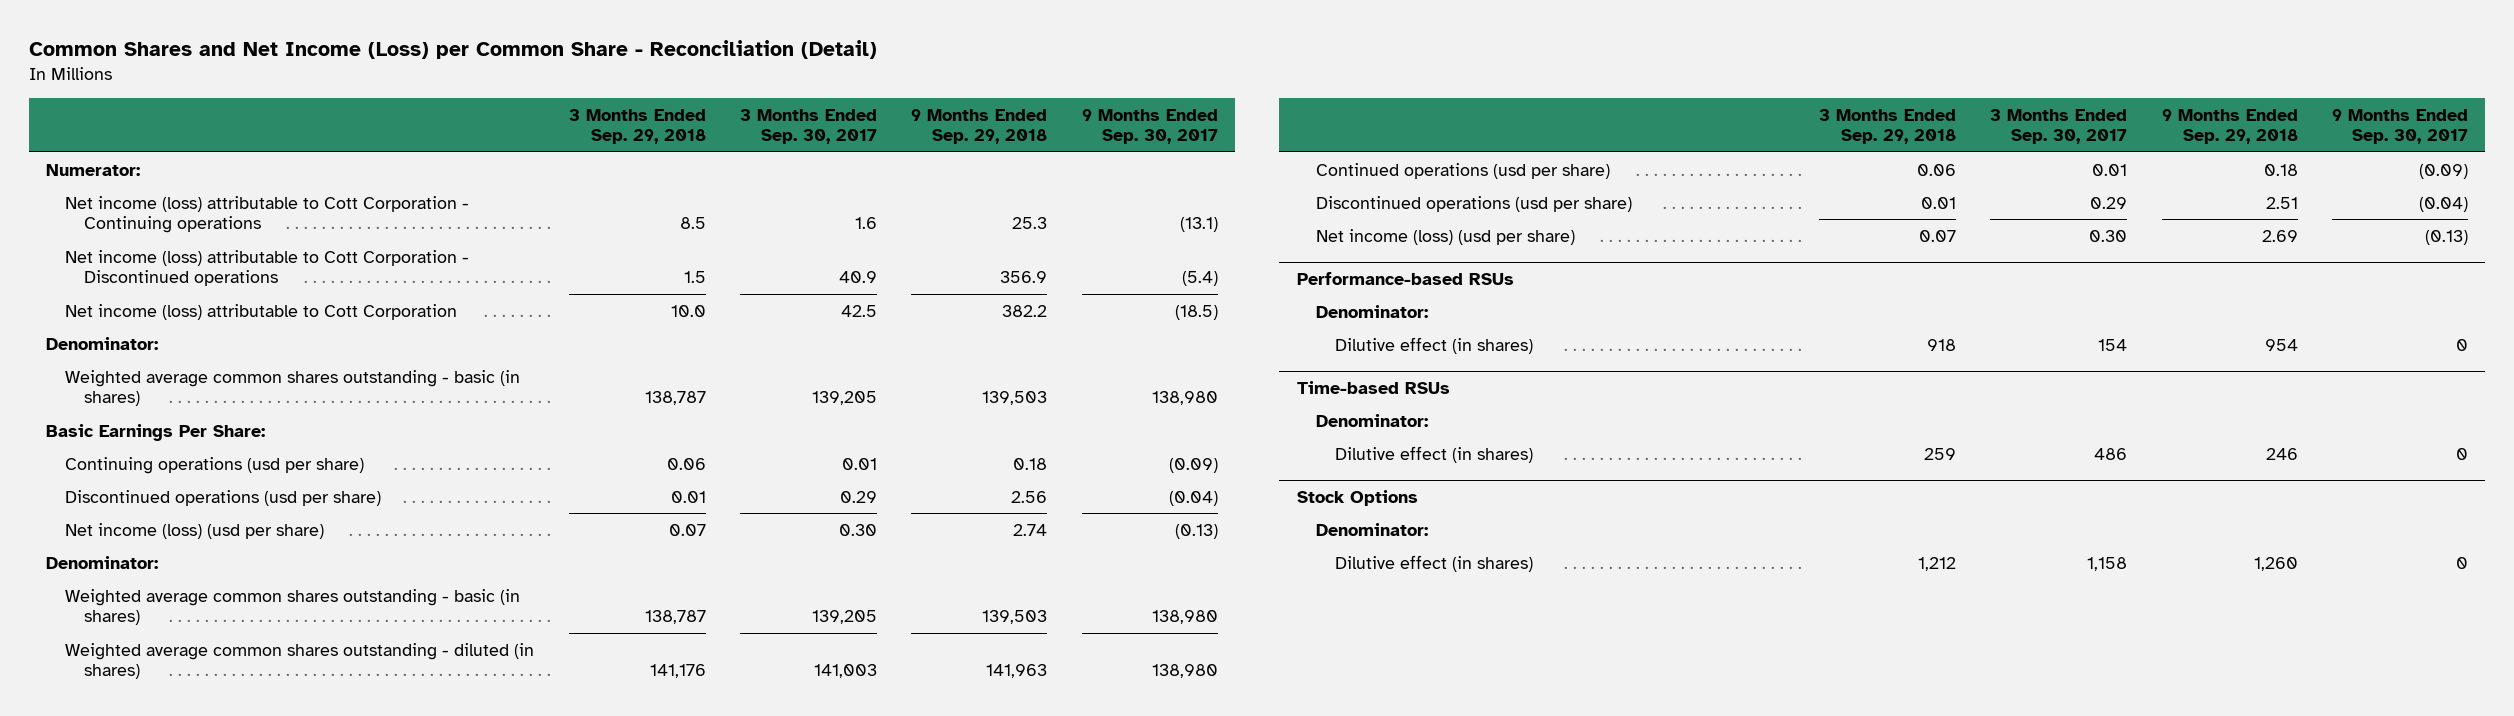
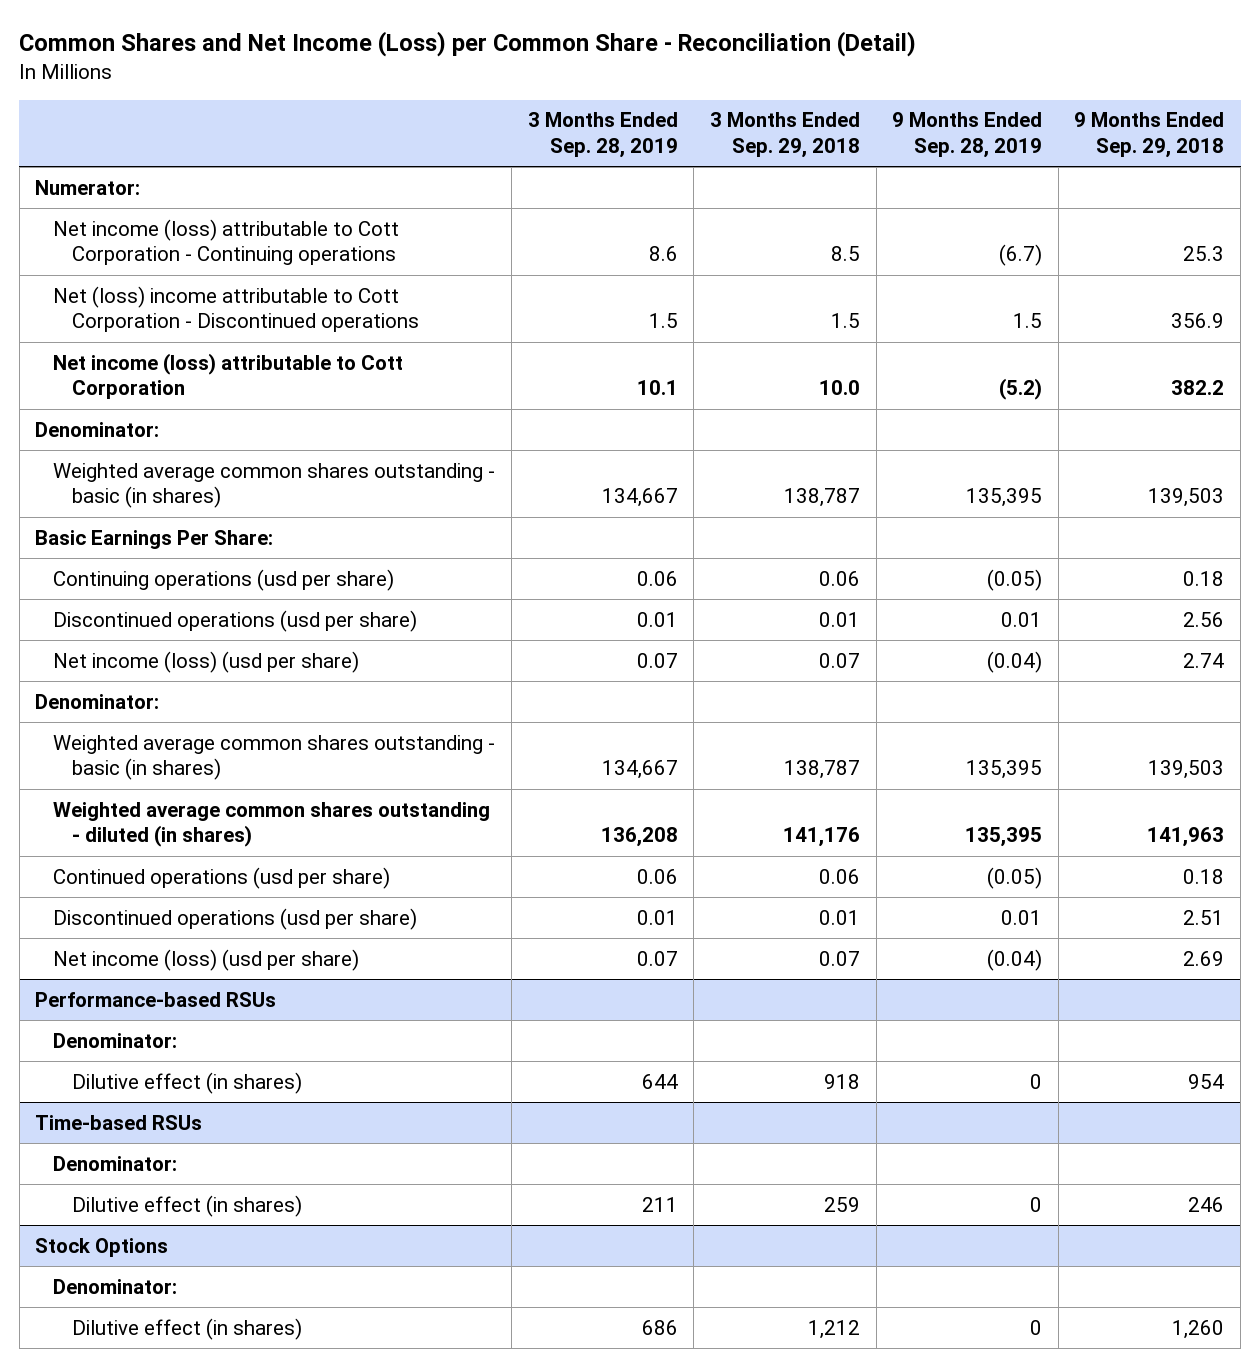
- | 3 Months Ended Sep. 29, 2018 | 3 Months Ended Sep. 30, 2017 | 9 Months Ended Sep. 29, 2018 | 9 Months Ended Sep. 30, 2017
+ | 3 Months Ended Sep. 28, 2019 | 3 Months Ended Sep. 29, 2018 | 9 Months Ended Sep. 28, 2019 | 9 Months Ended Sep. 29, 2018
- Net income (loss) attributable to Cott Corporation - Discontinued operations | 1.5 | 40.9 | 356.9 | (5.4)
+ Net (loss) income attributable to Cott Corporation - Discontinued operations | 1.5 | 1.5 | 1.5 | 356.9

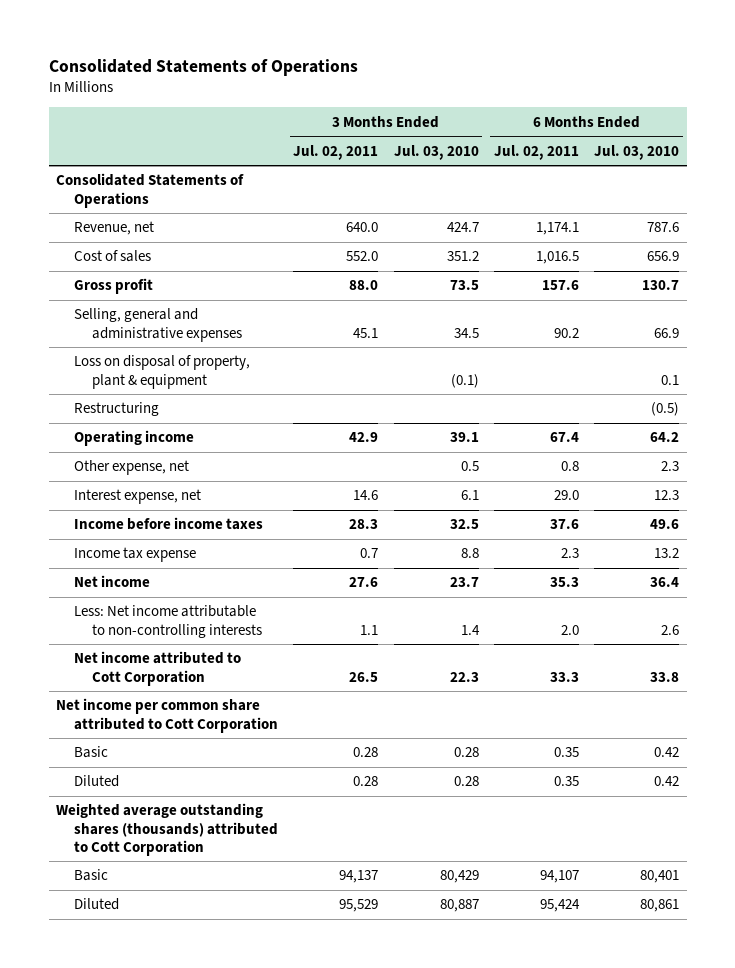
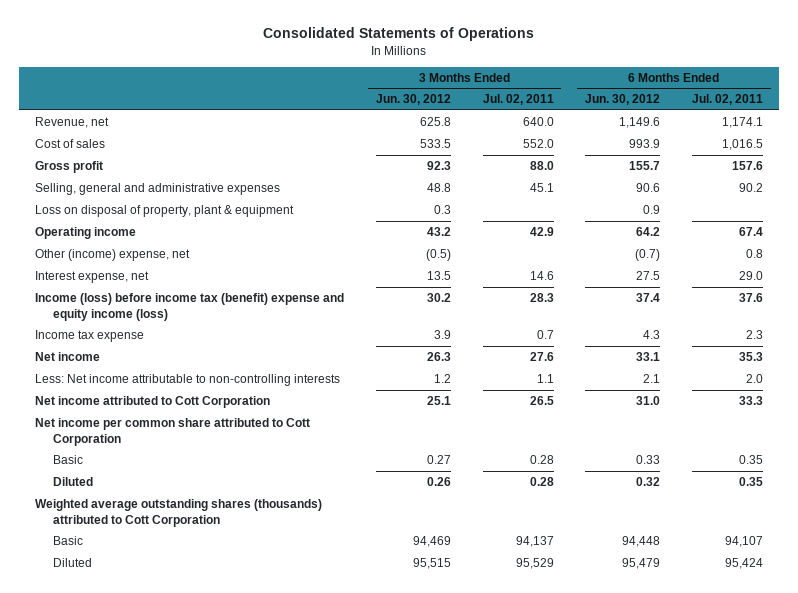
- | 3 Months Ended Jul. 02, 2011 | 3 Months Ended Jul. 03, 2010 | 6 Months Ended Jul. 02, 2011 | 6 Months Ended Jul. 03, 2010
+ | 3 Months Ended Jun. 30, 2012 | 3 Months Ended Jul. 02, 2011 | 6 Months Ended Jun. 30, 2012 | 6 Months Ended Jul. 02, 2011
- Consolidated Statements of Operations
- Restructuring | | | | (0.5)
- Other expense, net | | 0.5 | 0.8 | 2.3
+ Other (income) expense, net | (0.5) | | (0.7) | 0.8
- Income before income taxes | 28.3 | 32.5 | 37.6 | 49.6
+ Income (loss) before income tax (benefit) expense and equity income (loss) | 30.2 | 28.3 | 37.4 | 37.6

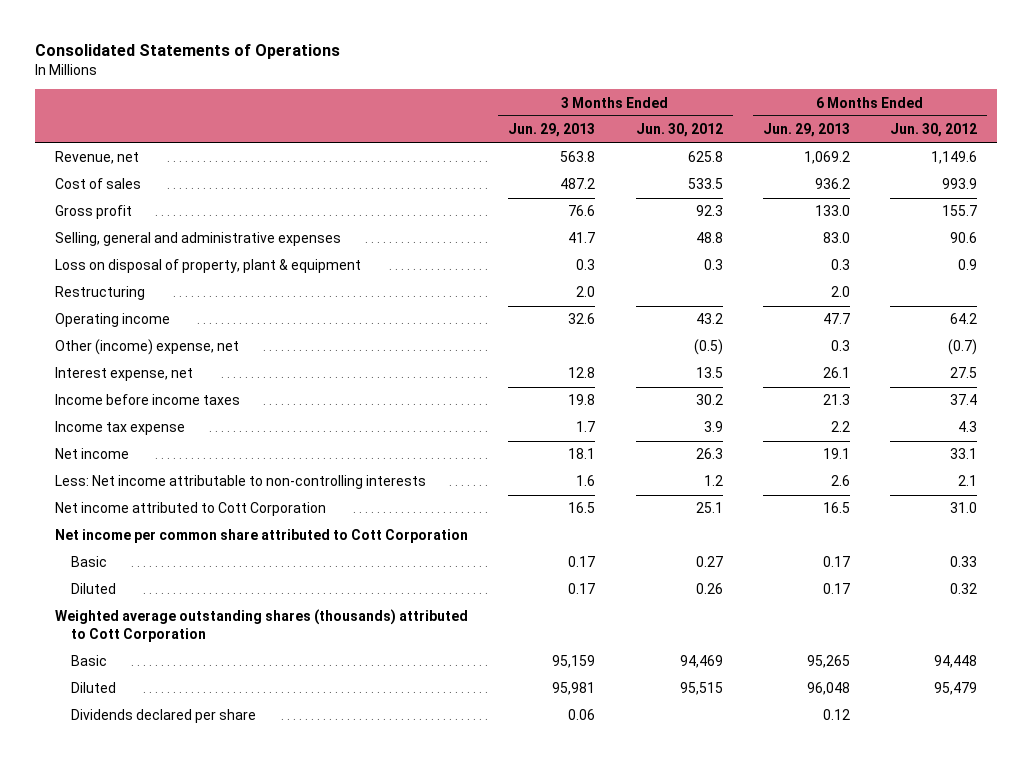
- | 3 Months Ended Jun. 30, 2012 | 3 Months Ended Jul. 02, 2011 | 6 Months Ended Jun. 30, 2012 | 6 Months Ended Jul. 02, 2011
+ | 3 Months Ended Jun. 29, 2013 | 3 Months Ended Jun. 30, 2012 | 6 Months Ended Jun. 29, 2013 | 6 Months Ended Jun. 30, 2012
+ Restructuring | 2.0 | | 2.0 |
- Income (loss) before income tax (benefit) expense and equity income (loss) | 30.2 | 28.3 | 37.4 | 37.6
+ Income before income taxes | 19.8 | 30.2 | 21.3 | 37.4
+ Dividends declared per share | 0.06 | | 0.12 |

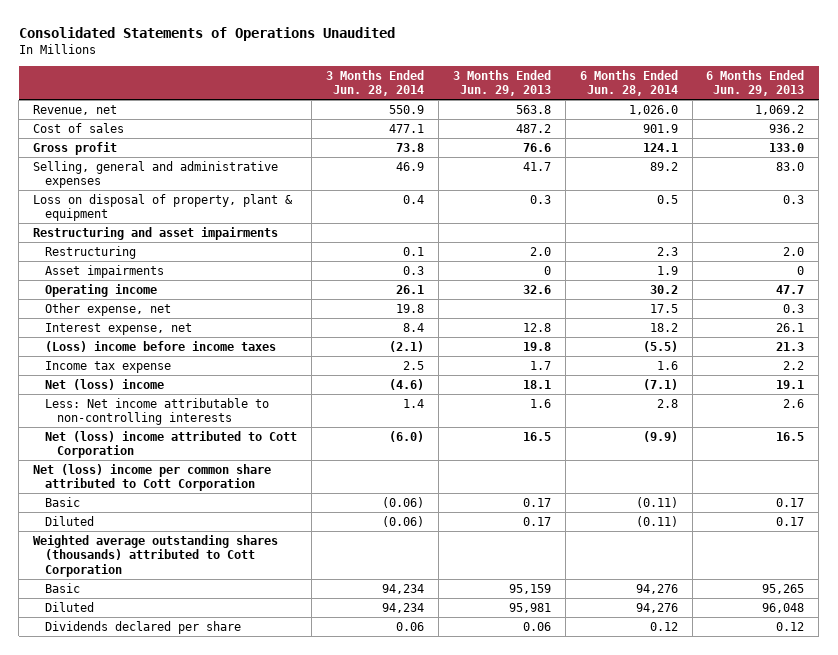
- Consolidated Statements of Operations
+ Consolidated Statements of Operations Unaudited
- | 3 Months Ended Jun. 29, 2013 | 3 Months Ended Jun. 30, 2012 | 6 Months Ended Jun. 29, 2013 | 6 Months Ended Jun. 30, 2012
+ | 3 Months Ended Jun. 28, 2014 | 3 Months Ended Jun. 29, 2013 | 6 Months Ended Jun. 28, 2014 | 6 Months Ended Jun. 29, 2013
+ Restructuring and asset impairments
+ Asset impairments | 0.3 | 0 | 1.9 | 0
- Other (income) expense, net | | (0.5) | 0.3 | (0.7)
+ Other expense, net | 19.8 | | 17.5 | 0.3
- Income before income taxes | 19.8 | 30.2 | 21.3 | 37.4
+ (Loss) income before income taxes | (2.1) | 19.8 | (5.5) | 21.3
- Net income | 18.1 | 26.3 | 19.1 | 33.1
+ Net (loss) income | (4.6) | 18.1 | (7.1) | 19.1
- Net income attributed to Cott Corporation | 16.5 | 25.1 | 16.5 | 31.0
- Net income per common share attributed to Cott Corporation
+ Net (loss) income attributed to Cott Corporation | (6.0) | 16.5 | (9.9) | 16.5
+ Net (loss) income per common share attributed to Cott Corporation

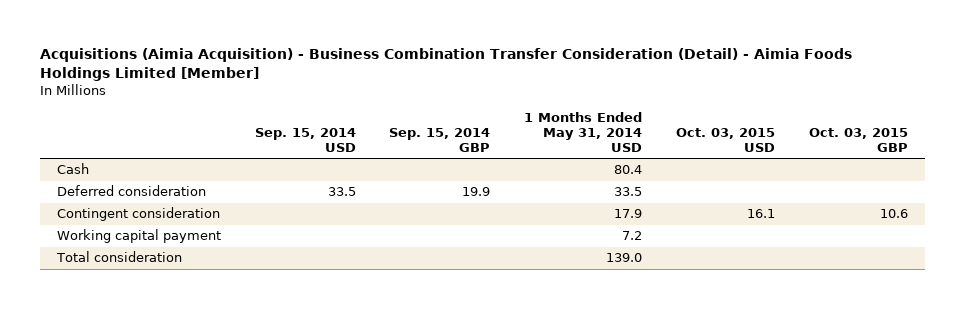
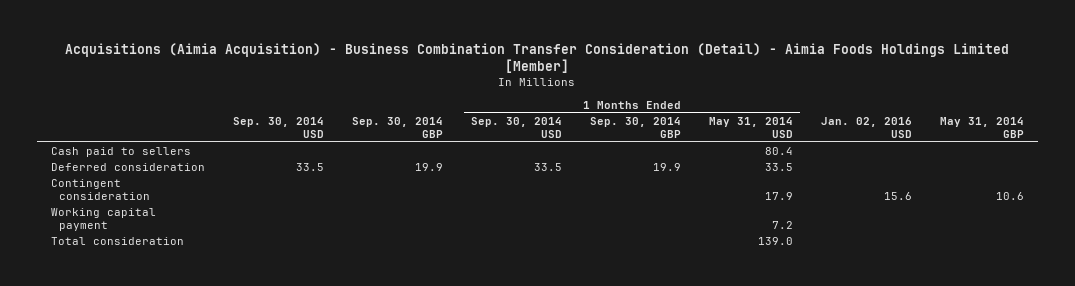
- | Sep. 15, 2014 USD | Sep. 15, 2014 GBP | 1 Months Ended May 31, 2014 USD | Oct. 03, 2015 USD | Oct. 03, 2015 GBP
+ | Sep. 30, 2014 USD | Sep. 30, 2014 GBP | 1 Months Ended Sep. 30, 2014 USD | 1 Months Ended Sep. 30, 2014 GBP | 1 Months Ended May 31, 2014 USD | Jan. 02, 2016 USD | May 31, 2014 GBP
- Cash | | | 80.4 | |
+ Cash paid to sellers | | | | | 80.4 | |

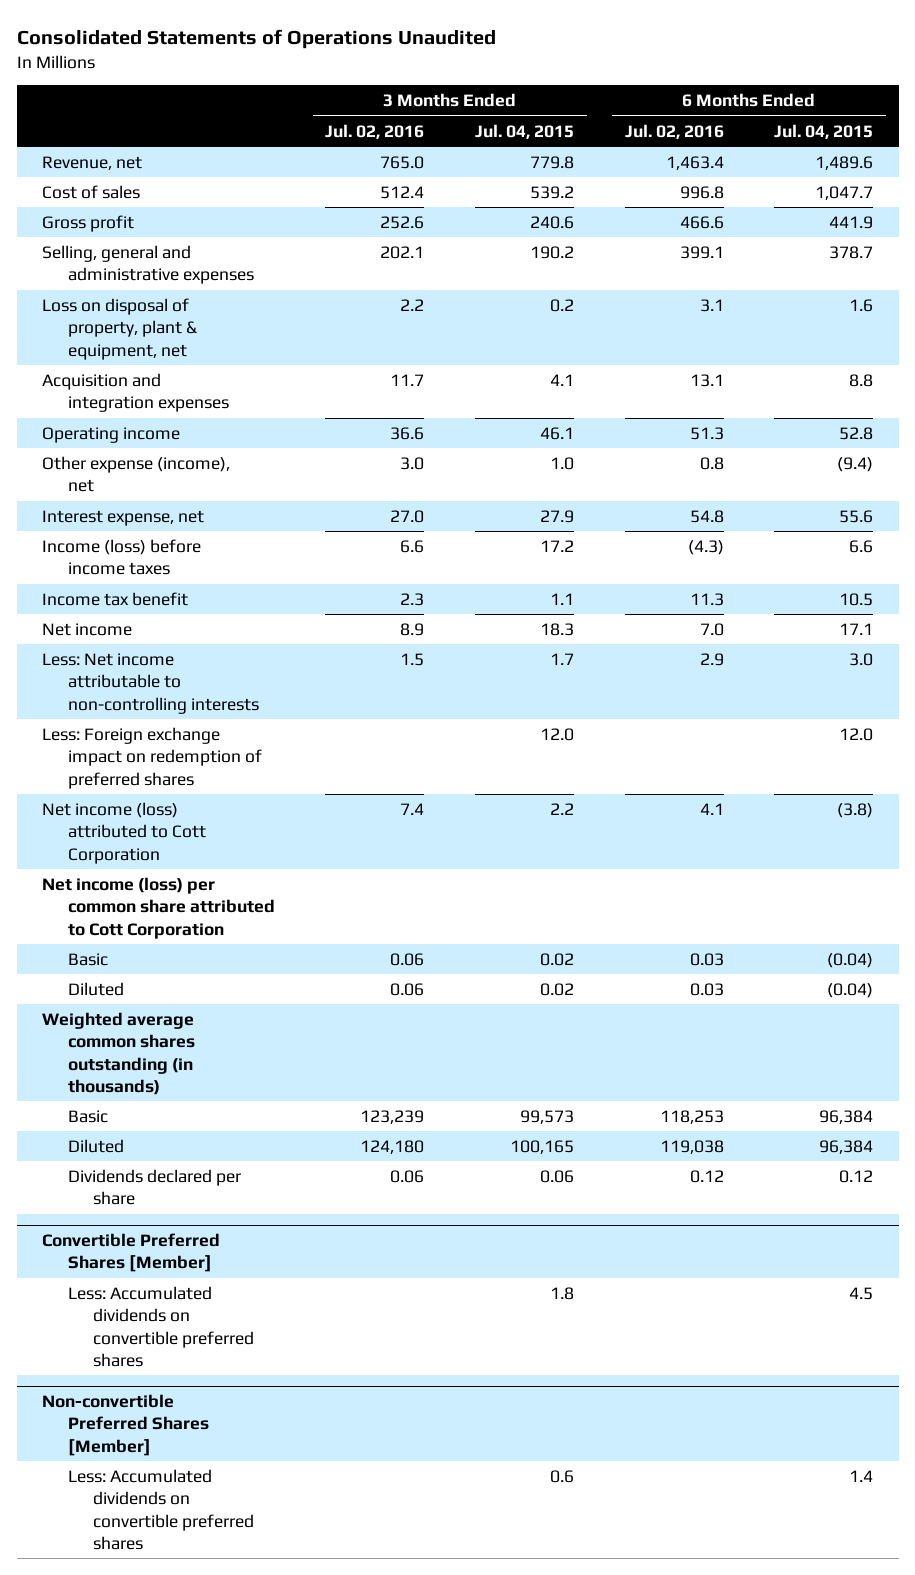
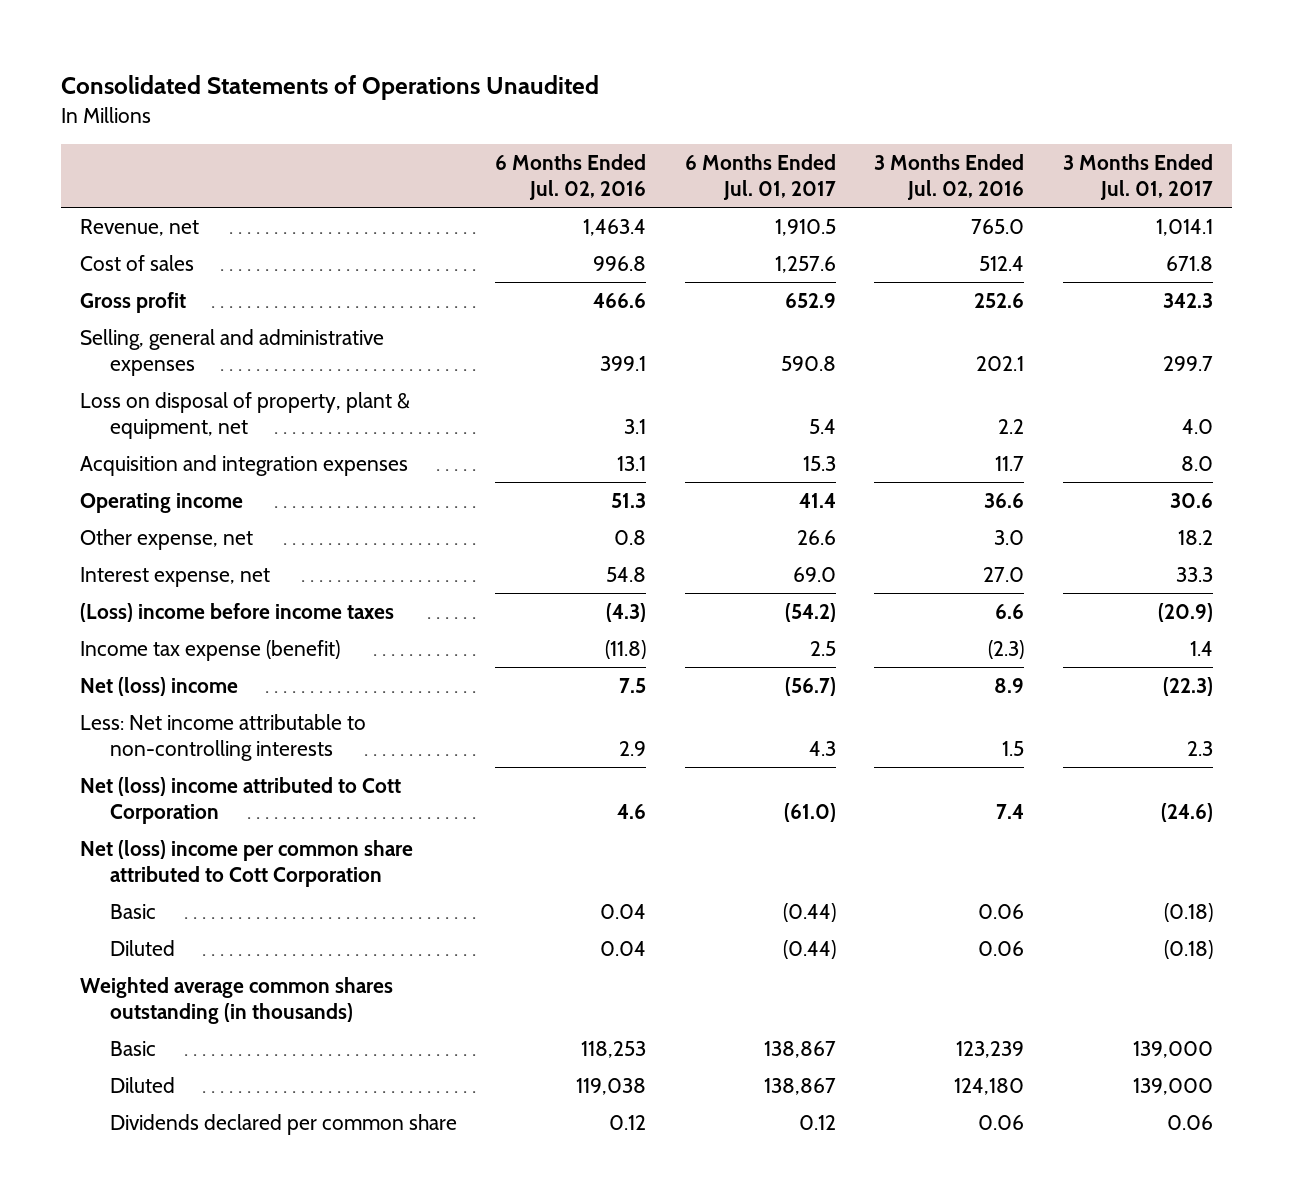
- | 3 Months Ended Jul. 02, 2016 | 3 Months Ended Jul. 04, 2015 | 6 Months Ended Jul. 02, 2016 | 6 Months Ended Jul. 04, 2015
+ | 6 Months Ended Jul. 02, 2016 | 6 Months Ended Jul. 01, 2017 | 3 Months Ended Jul. 02, 2016 | 3 Months Ended Jul. 01, 2017
- Other expense (income), net | 3.0 | 1.0 | 0.8 | (9.4)
+ Other expense, net | 0.8 | 26.6 | 3.0 | 18.2
- Income (loss) before income taxes | 6.6 | 17.2 | (4.3) | 6.6
- Income tax benefit | 2.3 | 1.1 | 11.3 | 10.5
- Net income | 8.9 | 18.3 | 7.0 | 17.1
+ (Loss) income before income taxes | (4.3) | (54.2) | 6.6 | (20.9)
+ Income tax expense (benefit) | (11.8) | 2.5 | (2.3) | 1.4
+ Net (loss) income | 7.5 | (56.7) | 8.9 | (22.3)
- Less: Foreign exchange impact on redemption of preferred shares | | 12.0 | | 12.0
- Net income (loss) attributed to Cott Corporation | 7.4 | 2.2 | 4.1 | (3.8)
- Net income (loss) per common share attributed to Cott Corporation
- Basic | 0.06 | 0.02 | 0.03 | (0.04)
- Diluted | 0.06 | 0.02 | 0.03 | (0.04)
+ Net (loss) income attributed to Cott Corporation | 4.6 | (61.0) | 7.4 | (24.6)
+ Net (loss) income per common share attributed to Cott Corporation
+ Basic | 0.04 | (0.44) | 0.06 | (0.18)
+ Diluted | 0.04 | (0.44) | 0.06 | (0.18)
- Dividends declared per share | 0.06 | 0.06 | 0.12 | 0.12
- Convertible Preferred Shares [Member]
- Less: Accumulated dividends on convertible preferred shares | | 1.8 | | 4.5
- Non-convertible Preferred Shares [Member]
- Less: Accumulated dividends on convertible preferred shares | | 0.6 | | 1.4
+ Dividends declared per common share | 0.12 | 0.12 | 0.06 | 0.06

